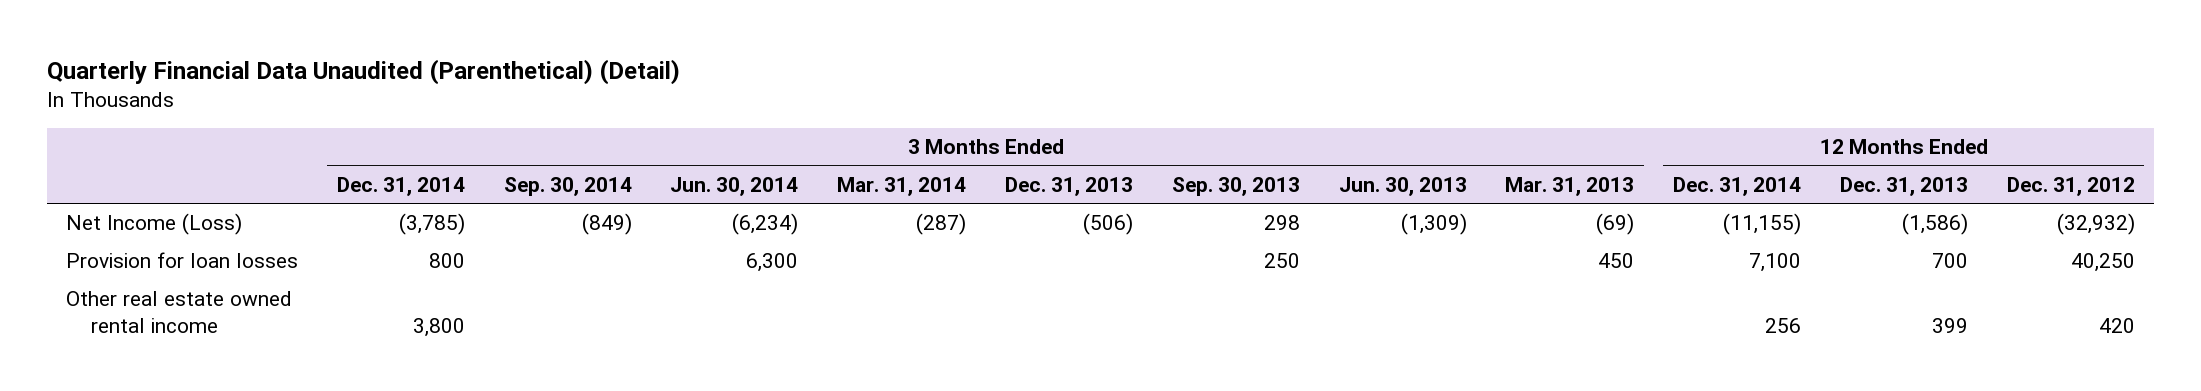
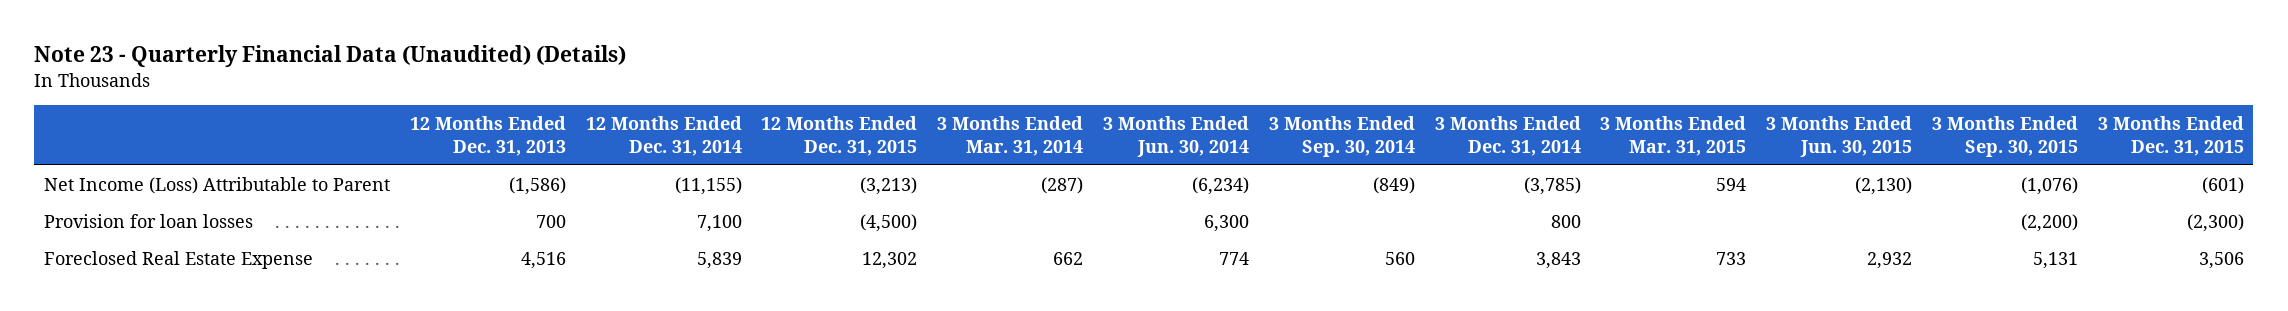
- Quarterly Financial Data Unaudited (Parenthetical) (Detail)
+ Note 23 - Quarterly Financial Data (Unaudited) (Details)
- | 3 Months Ended Dec. 31, 2014 | 3 Months Ended Sep. 30, 2014 | 3 Months Ended Jun. 30, 2014 | 3 Months Ended Mar. 31, 2014 | 3 Months Ended Dec. 31, 2013 | 3 Months Ended Sep. 30, 2013 | 3 Months Ended Jun. 30, 2013 | 3 Months Ended Mar. 31, 2013 | 12 Months Ended Dec. 31, 2014 | 12 Months Ended Dec. 31, 2013 | 12 Months Ended Dec. 31, 2012
+ | 12 Months Ended Dec. 31, 2013 | 12 Months Ended Dec. 31, 2014 | 12 Months Ended Dec. 31, 2015 | 3 Months Ended Mar. 31, 2014 | 3 Months Ended Jun. 30, 2014 | 3 Months Ended Sep. 30, 2014 | 3 Months Ended Dec. 31, 2014 | 3 Months Ended Mar. 31, 2015 | 3 Months Ended Jun. 30, 2015 | 3 Months Ended Sep. 30, 2015 | 3 Months Ended Dec. 31, 2015
- Net Income (Loss) | (3,785) | (849) | (6,234) | (287) | (506) | 298 | (1,309) | (69) | (11,155) | (1,586) | (32,932)
+ Net Income (Loss) Attributable to Parent | (1,586) | (11,155) | (3,213) | (287) | (6,234) | (849) | (3,785) | 594 | (2,130) | (1,076) | (601)
- Other real estate owned rental income | 3,800 | | | | | | | | 256 | 399 | 420
+ Foreclosed Real Estate Expense | 4,516 | 5,839 | 12,302 | 662 | 774 | 560 | 3,843 | 733 | 2,932 | 5,131 | 3,506

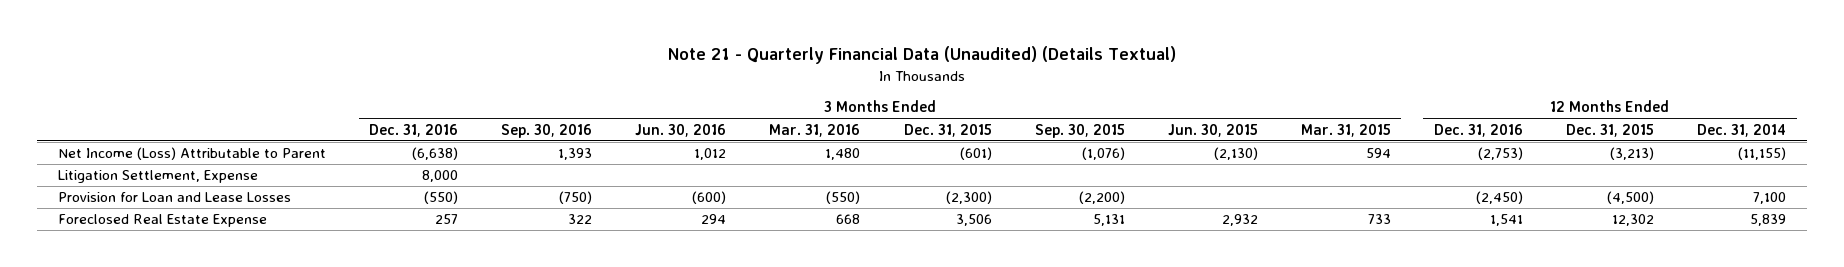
- Note 23 - Quarterly Financial Data (Unaudited) (Details)
+ Note 21 - Quarterly Financial Data (Unaudited) (Details Textual)
- | 12 Months Ended Dec. 31, 2013 | 12 Months Ended Dec. 31, 2014 | 12 Months Ended Dec. 31, 2015 | 3 Months Ended Mar. 31, 2014 | 3 Months Ended Jun. 30, 2014 | 3 Months Ended Sep. 30, 2014 | 3 Months Ended Dec. 31, 2014 | 3 Months Ended Mar. 31, 2015 | 3 Months Ended Jun. 30, 2015 | 3 Months Ended Sep. 30, 2015 | 3 Months Ended Dec. 31, 2015
+ | 3 Months Ended Dec. 31, 2016 | 3 Months Ended Sep. 30, 2016 | 3 Months Ended Jun. 30, 2016 | 3 Months Ended Mar. 31, 2016 | 3 Months Ended Dec. 31, 2015 | 3 Months Ended Sep. 30, 2015 | 3 Months Ended Jun. 30, 2015 | 3 Months Ended Mar. 31, 2015 | 12 Months Ended Dec. 31, 2016 | 12 Months Ended Dec. 31, 2015 | 12 Months Ended Dec. 31, 2014
- Provision for loan losses | 700 | 7,100 | (4,500) | | 6,300 | | 800 | | | (2,200) | (2,300)
+ Litigation Settlement, Expense | 8,000 | | | | | | | | | |
+ Provision for Loan and Lease Losses | (550) | (750) | (600) | (550) | (2,300) | (2,200) | | | (2,450) | (4,500) | 7,100

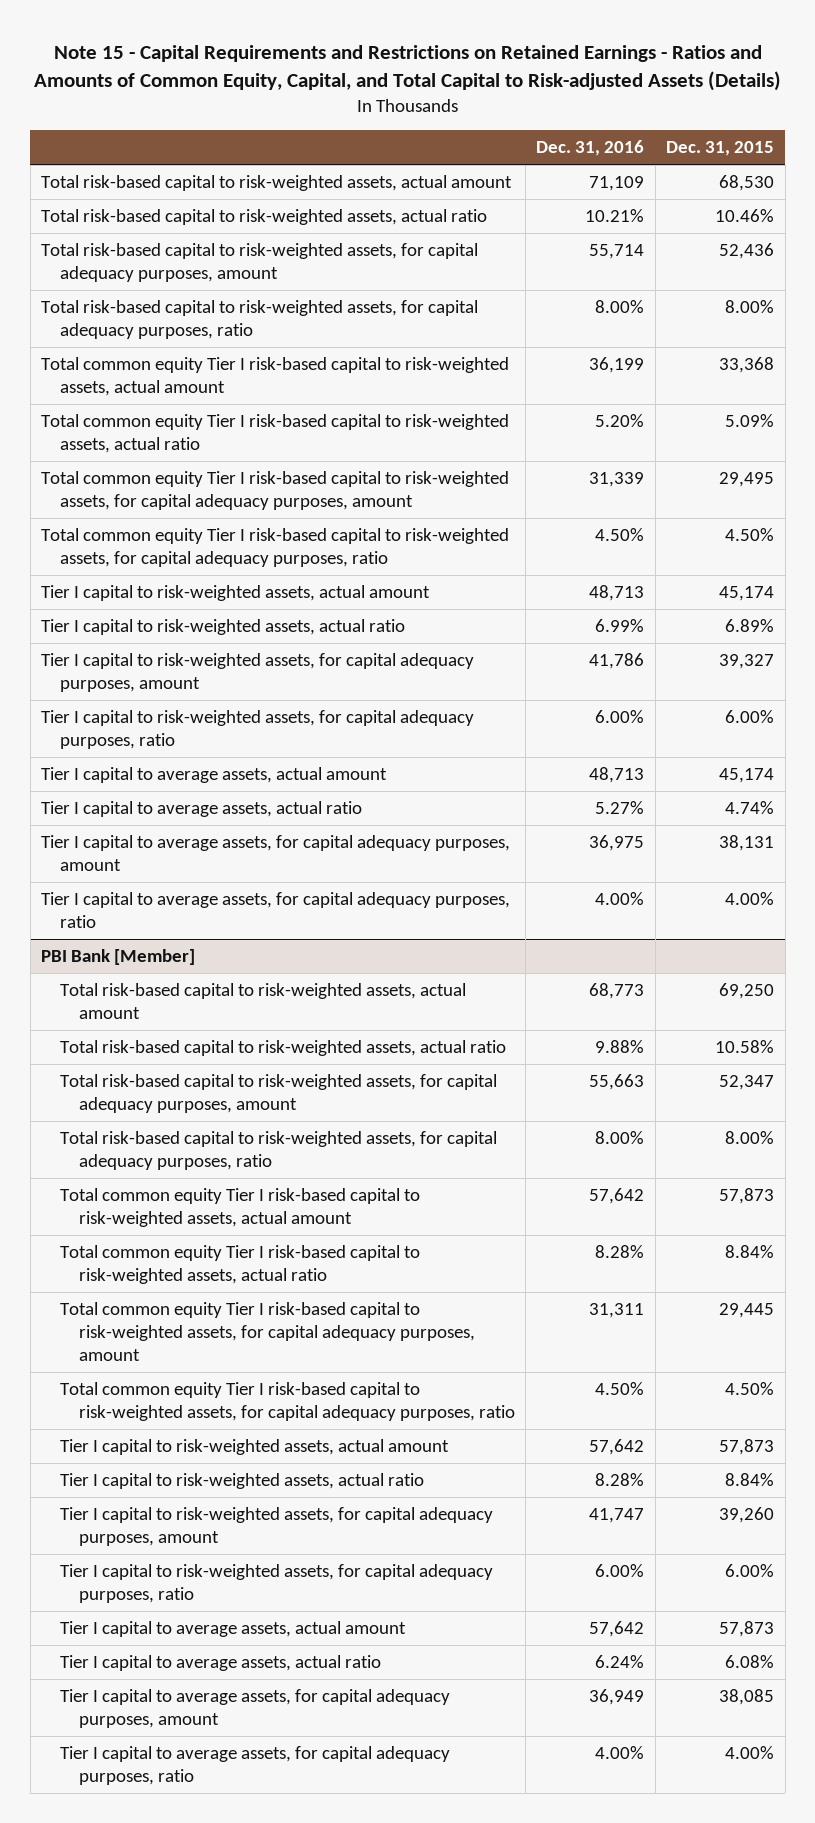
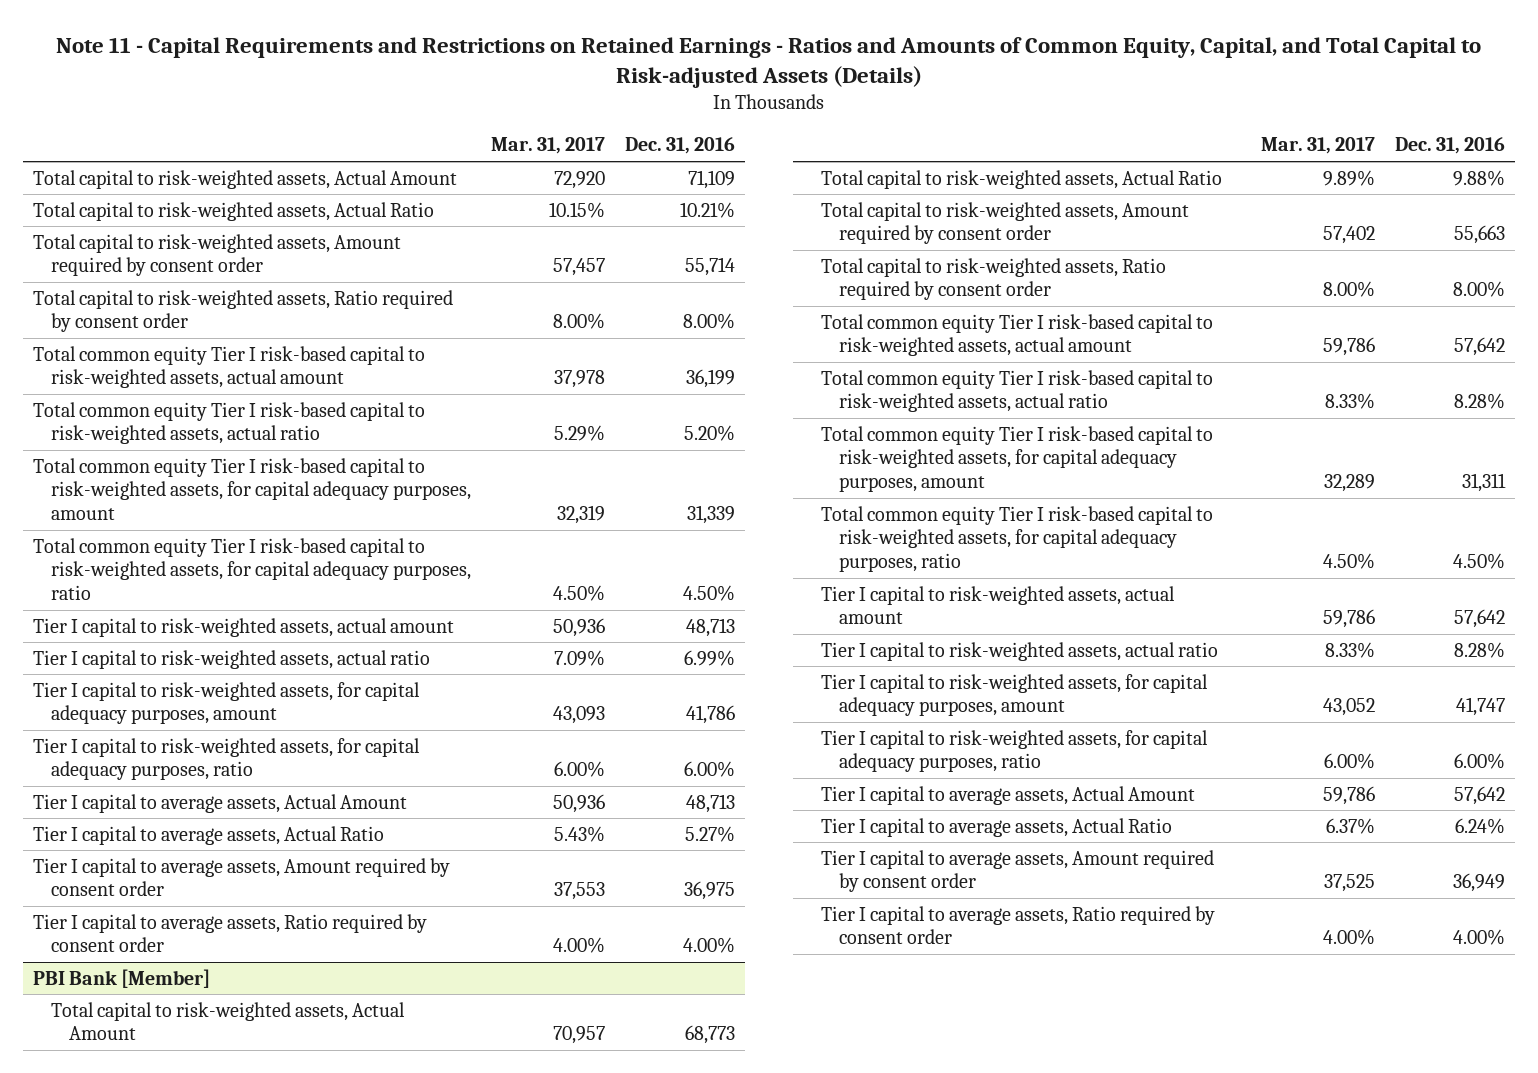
- Note 15 - Capital Requirements and Restrictions on Retained Earnings - Ratios and Amounts of Common Equity, Capital, and Total Capital to Risk-adjusted Assets (Details)
+ Note 11 - Capital Requirements and Restrictions on Retained Earnings - Ratios and Amounts of Common Equity, Capital, and Total Capital to Risk-adjusted Assets (Details)
- | Dec. 31, 2016 | Dec. 31, 2015
+ | Mar. 31, 2017 | Dec. 31, 2016
- Total risk-based capital to risk-weighted assets, actual amount | 71,109 | 68,530
- Total risk-based capital to risk-weighted assets, actual ratio | 10.21% | 10.46%
- Total risk-based capital to risk-weighted assets, for capital adequacy purposes, amount | 55,714 | 52,436
- Total risk-based capital to risk-weighted assets, for capital adequacy purposes, ratio | 8.00% | 8.00%
+ Total capital to risk-weighted assets, Actual Amount | 72,920 | 71,109
+ Total capital to risk-weighted assets, Actual Ratio | 10.15% | 10.21%
+ Total capital to risk-weighted assets, Amount required by consent order | 57,457 | 55,714
+ Total capital to risk-weighted assets, Ratio required by consent order | 8.00% | 8.00%
- Tier I capital to average assets, actual amount | 48,713 | 45,174
- Tier I capital to average assets, actual ratio | 5.27% | 4.74%
- Tier I capital to average assets, for capital adequacy purposes, amount | 36,975 | 38,131
- Tier I capital to average assets, for capital adequacy purposes, ratio | 4.00% | 4.00%
+ Tier I capital to average assets, Actual Amount | 50,936 | 48,713
+ Tier I capital to average assets, Actual Ratio | 5.43% | 5.27%
+ Tier I capital to average assets, Amount required by consent order | 37,553 | 36,975
+ Tier I capital to average assets, Ratio required by consent order | 4.00% | 4.00%
@ PBI Bank [Member]
- Total risk-based capital to risk-weighted assets, actual amount | 68,773 | 69,250
- Total risk-based capital to risk-weighted assets, actual ratio | 9.88% | 10.58%
- Total risk-based capital to risk-weighted assets, for capital adequacy purposes, amount | 55,663 | 52,347
- Total risk-based capital to risk-weighted assets, for capital adequacy purposes, ratio | 8.00% | 8.00%
+ Total capital to risk-weighted assets, Actual Amount | 70,957 | 68,773
+ Total capital to risk-weighted assets, Actual Ratio | 9.89% | 9.88%
+ Total capital to risk-weighted assets, Amount required by consent order | 57,402 | 55,663
+ Total capital to risk-weighted assets, Ratio required by consent order | 8.00% | 8.00%
- Tier I capital to average assets, actual amount | 57,642 | 57,873
- Tier I capital to average assets, actual ratio | 6.24% | 6.08%
- Tier I capital to average assets, for capital adequacy purposes, amount | 36,949 | 38,085
- Tier I capital to average assets, for capital adequacy purposes, ratio | 4.00% | 4.00%
+ Tier I capital to average assets, Actual Amount | 59,786 | 57,642
+ Tier I capital to average assets, Actual Ratio | 6.37% | 6.24%
+ Tier I capital to average assets, Amount required by consent order | 37,525 | 36,949
+ Tier I capital to average assets, Ratio required by consent order | 4.00% | 4.00%

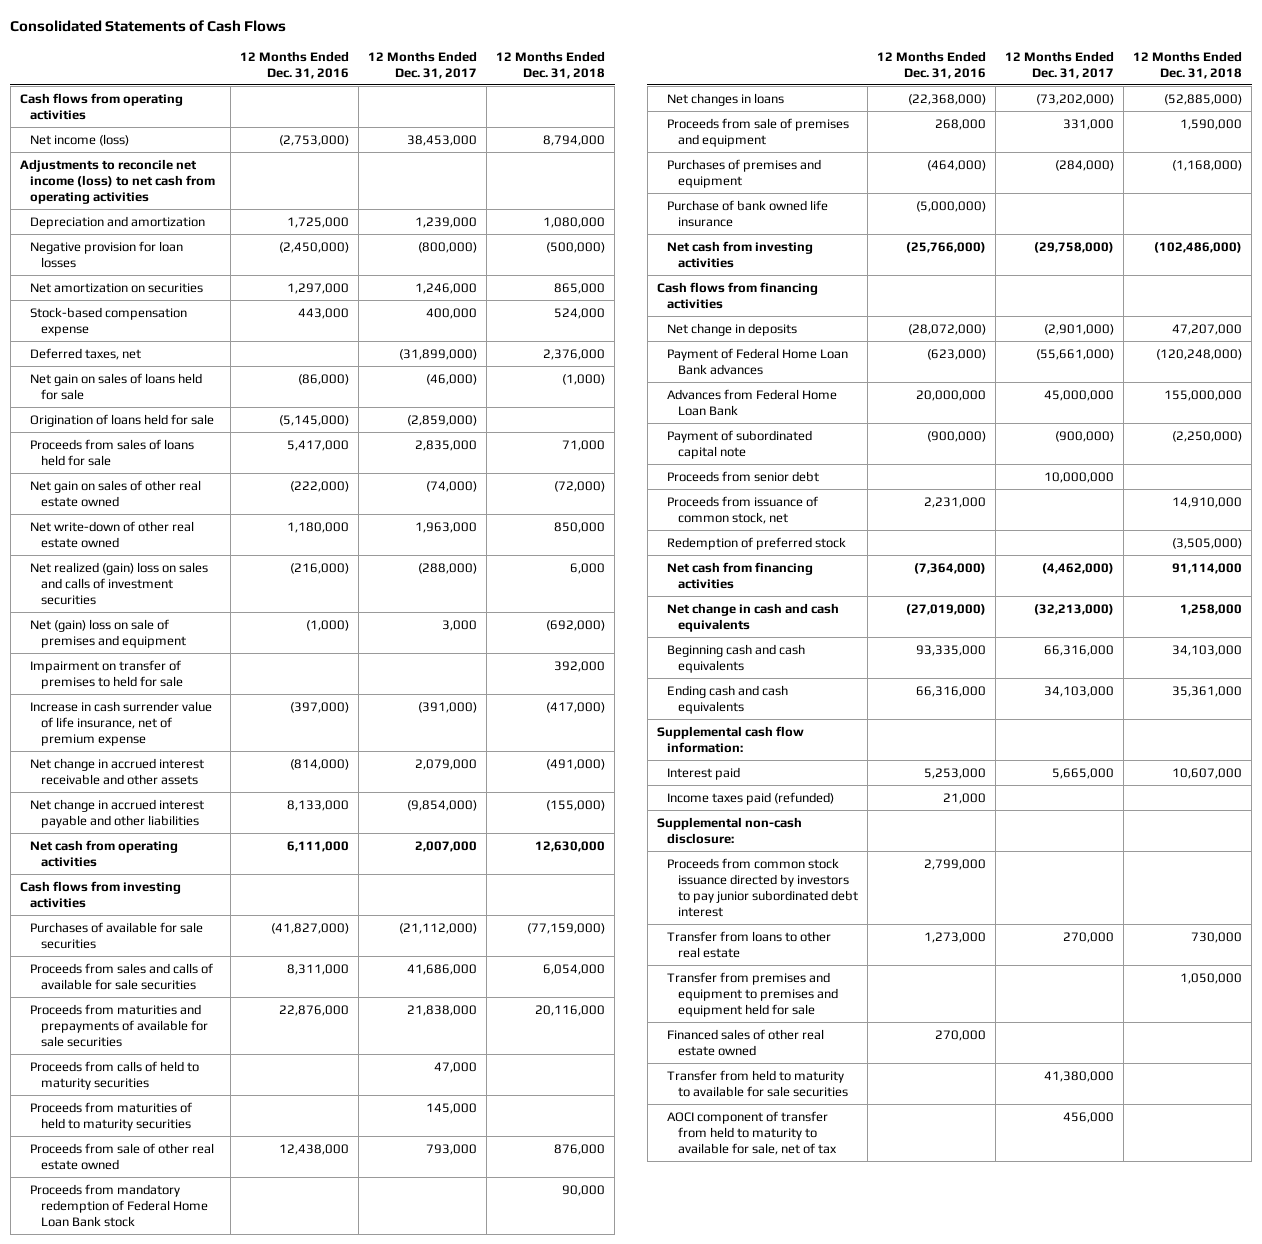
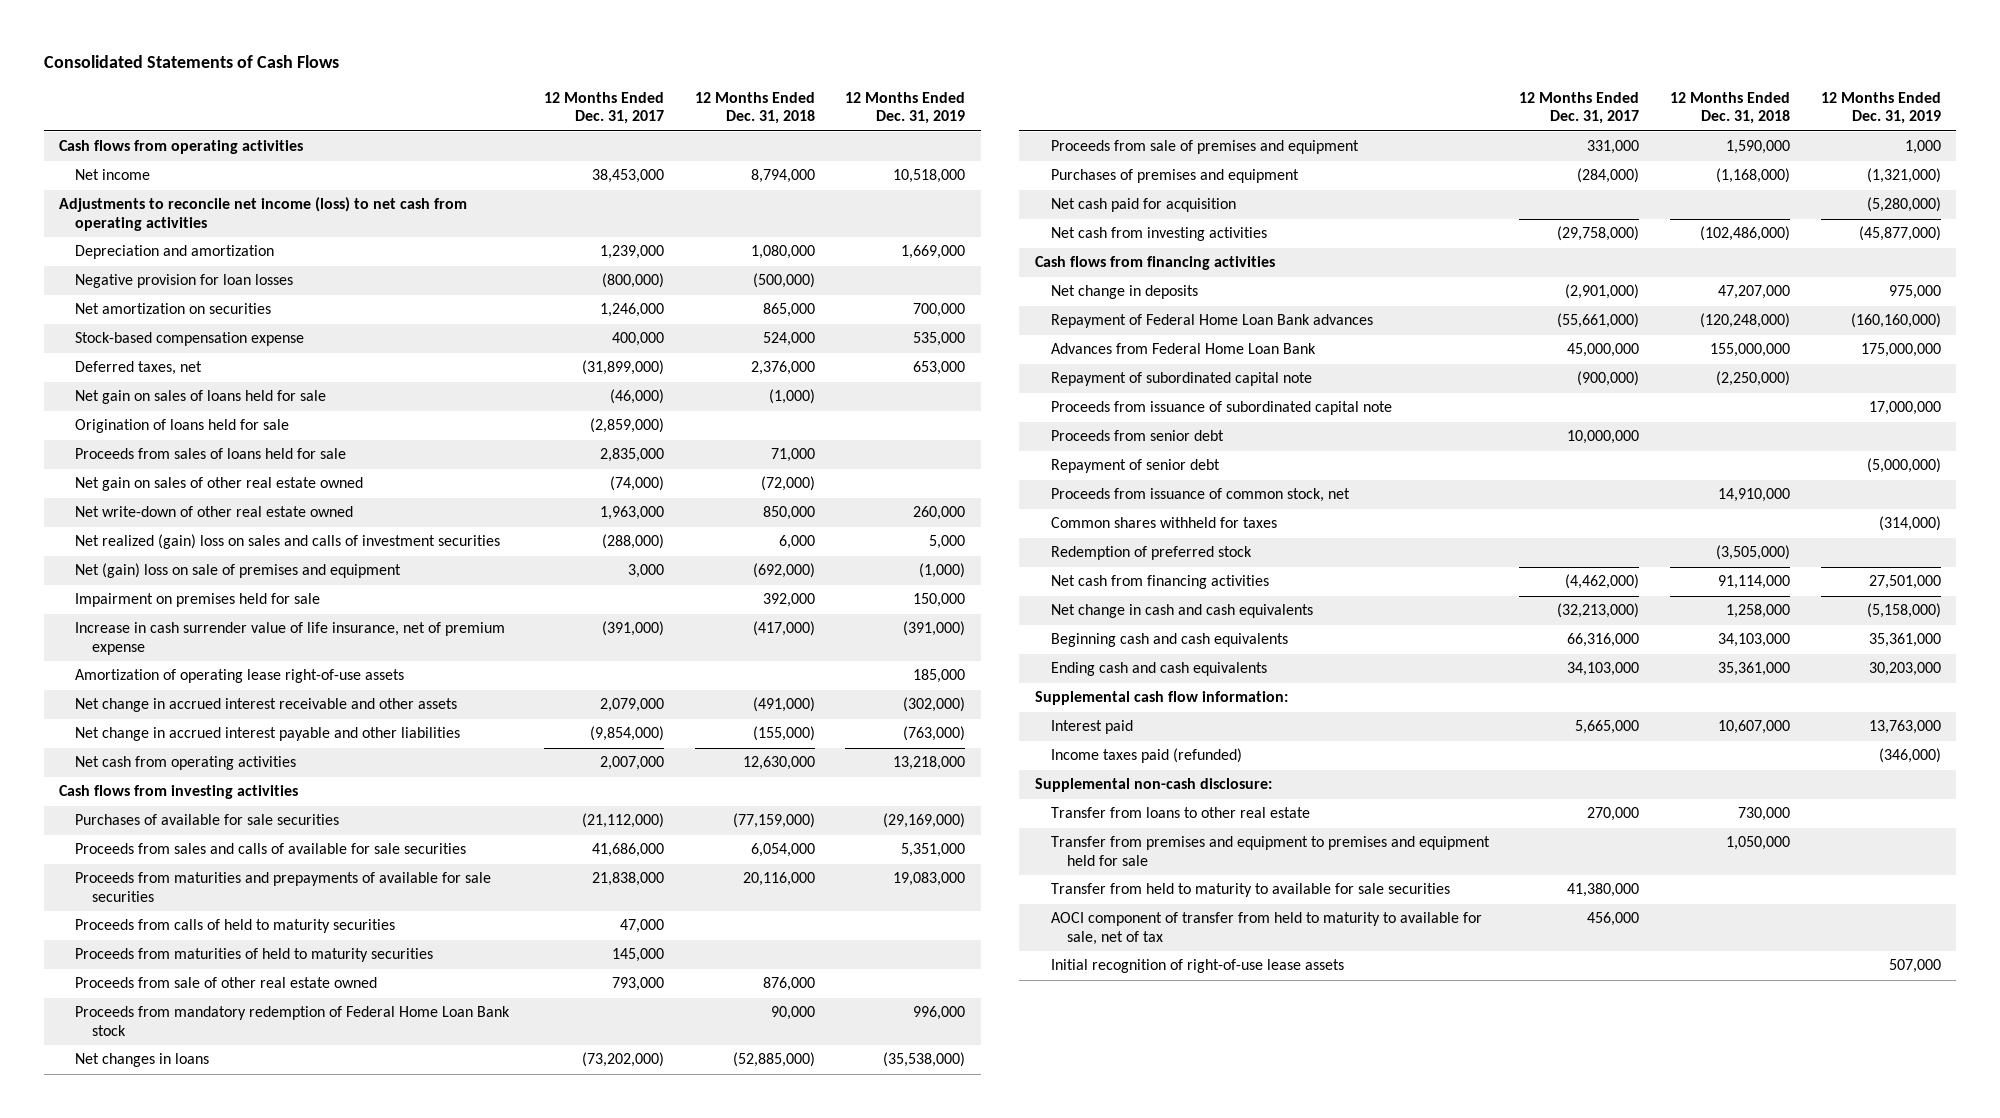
- | 12 Months Ended Dec. 31, 2016 | 12 Months Ended Dec. 31, 2017 | 12 Months Ended Dec. 31, 2018
+ | 12 Months Ended Dec. 31, 2017 | 12 Months Ended Dec. 31, 2018 | 12 Months Ended Dec. 31, 2019
- Net income (loss) | (2,753,000) | 38,453,000 | 8,794,000
+ Net income | 38,453,000 | 8,794,000 | 10,518,000
- Impairment on transfer of premises to held for sale | | | 392,000
+ Impairment on premises held for sale | | 392,000 | 150,000
+ Amortization of operating lease right-of-use assets | | | 185,000
- Purchase of bank owned life insurance | (5,000,000) | |
+ Net cash paid for acquisition | | | (5,280,000)
- Payment of Federal Home Loan Bank advances | (623,000) | (55,661,000) | (120,248,000)
+ Repayment of Federal Home Loan Bank advances | (55,661,000) | (120,248,000) | (160,160,000)
- Payment of subordinated capital note | (900,000) | (900,000) | (2,250,000)
+ Repayment of subordinated capital note | (900,000) | (2,250,000) |
+ Proceeds from issuance of subordinated capital note | | | 17,000,000
+ Repayment of senior debt | | | (5,000,000)
+ Common shares withheld for taxes | | | (314,000)
- Proceeds from common stock issuance directed by investors to pay junior subordinated debt interest | 2,799,000 | |
- Financed sales of other real estate owned | 270,000 | |
+ Initial recognition of right-of-use lease assets | | | 507,000

